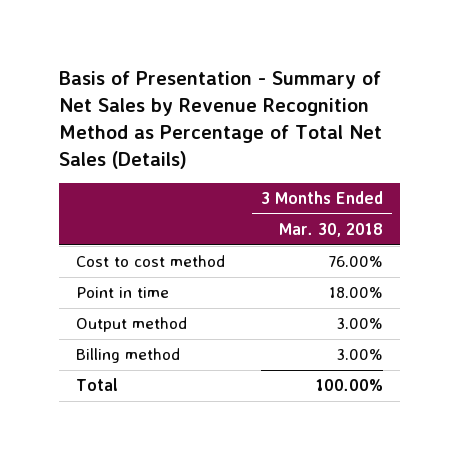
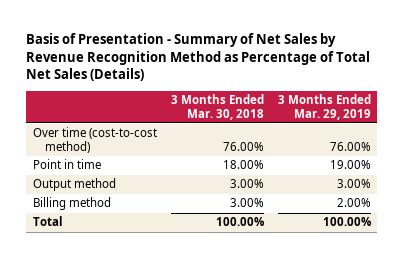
- | 3 Months Ended Mar. 30, 2018
+ | 3 Months Ended Mar. 30, 2018 | 3 Months Ended Mar. 29, 2019
- Cost to cost method | 76.00%
+ Over time (cost-to-cost method) | 76.00% | 76.00%

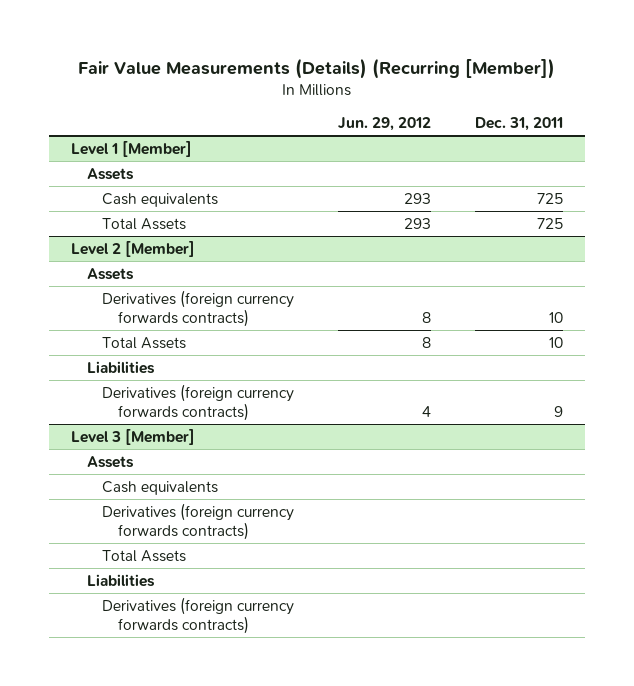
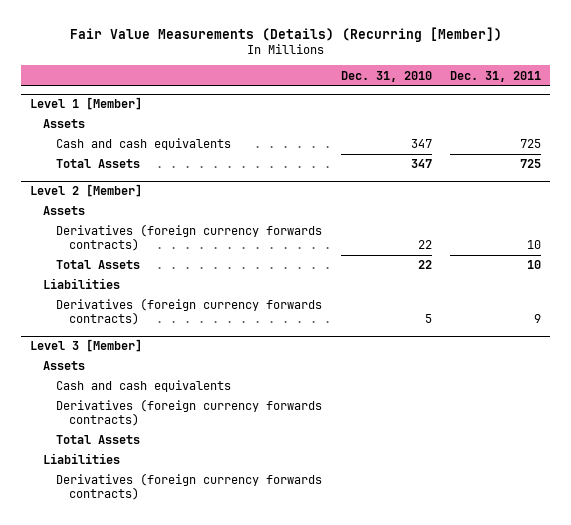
- | Jun. 29, 2012 | Dec. 31, 2011
+ | Dec. 31, 2010 | Dec. 31, 2011
@ Level 1 [Member]
- Cash equivalents | 293 | 725
+ Cash and cash equivalents | 347 | 725
@ Level 3 [Member]
- Cash equivalents
+ Cash and cash equivalents

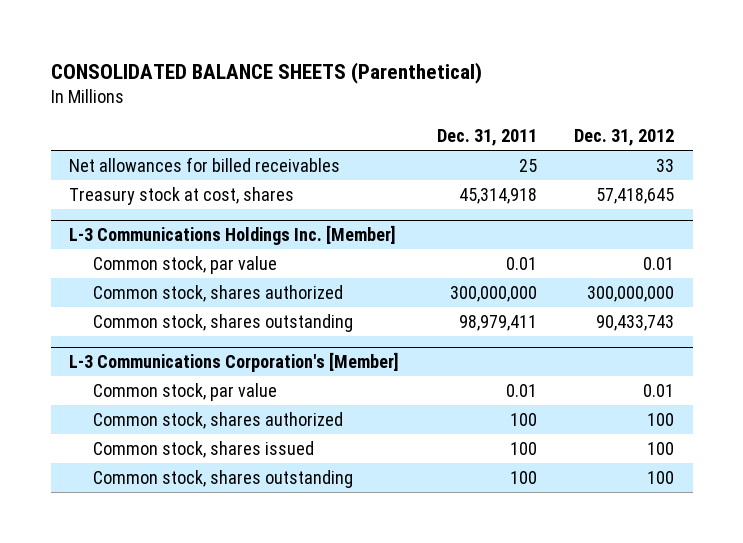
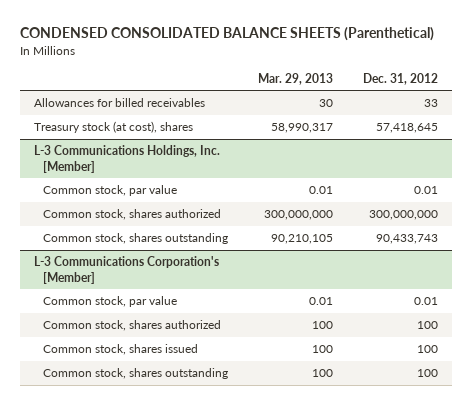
- CONSOLIDATED BALANCE SHEETS (Parenthetical)
+ CONDENSED CONSOLIDATED BALANCE SHEETS (Parenthetical)
- | Dec. 31, 2011 | Dec. 31, 2012
+ | Mar. 29, 2013 | Dec. 31, 2012
- Net allowances for billed receivables | 25 | 33
- Treasury stock at cost, shares | 45,314,918 | 57,418,645
- L-3 Communications Holdings Inc. [Member]
+ Allowances for billed receivables | 30 | 33
+ Treasury stock (at cost), shares | 58,990,317 | 57,418,645
+ L-3 Communications Holdings, Inc. [Member]

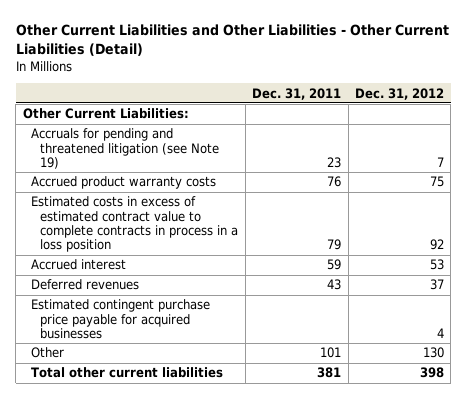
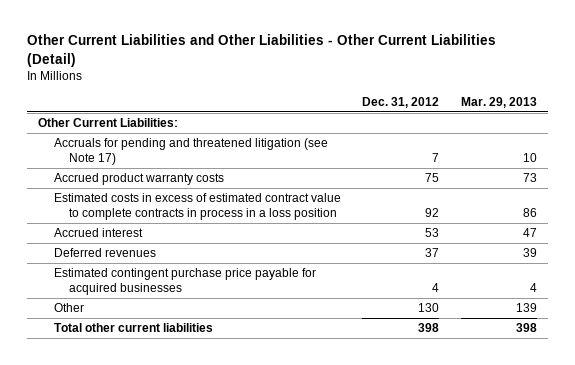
- | Dec. 31, 2011 | Dec. 31, 2012
+ | Dec. 31, 2012 | Mar. 29, 2013
- Accruals for pending and threatened litigation (see Note 19) | 23 | 7
+ Accruals for pending and threatened litigation (see Note 17) | 7 | 10

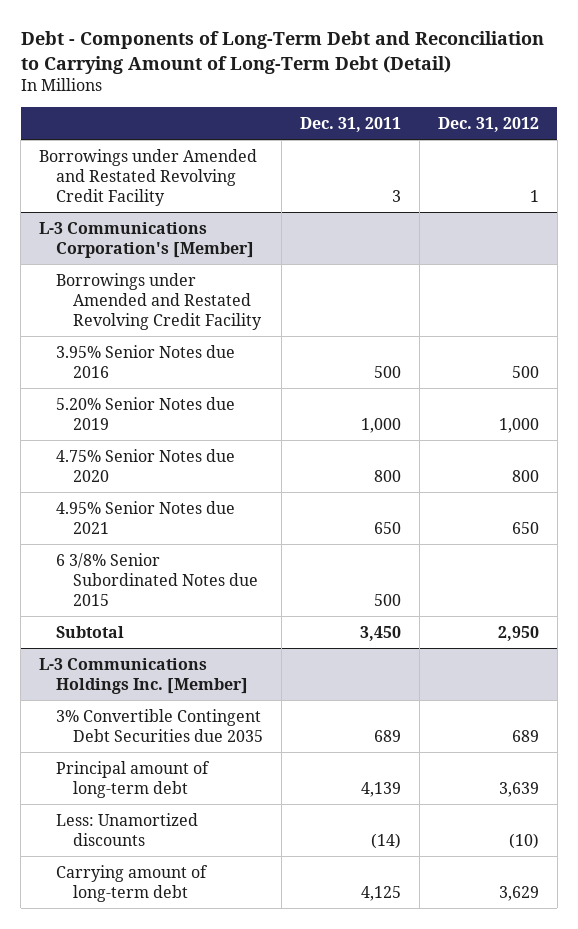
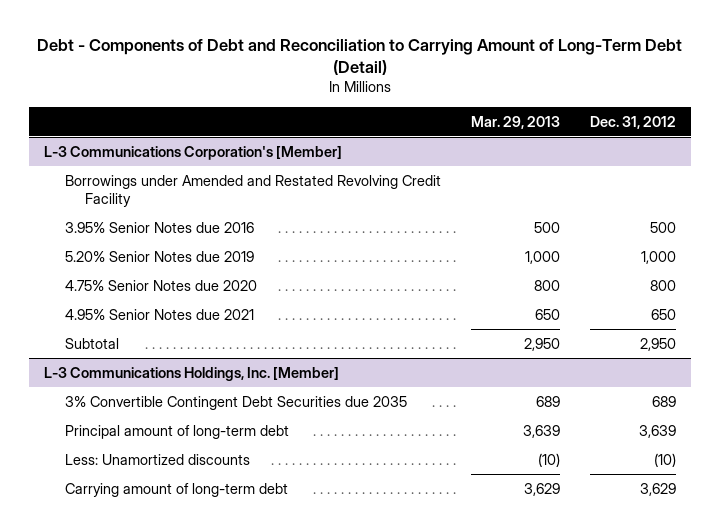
- Debt - Components of Long-Term Debt and Reconciliation to Carrying Amount of Long-Term Debt (Detail)
+ Debt - Components of Debt and Reconciliation to Carrying Amount of Long-Term Debt (Detail)
- | Dec. 31, 2011 | Dec. 31, 2012
+ | Mar. 29, 2013 | Dec. 31, 2012
- Borrowings under Amended and Restated Revolving Credit Facility | 3 | 1
@ L-3 Communications Corporation's [Member]
- 6 3/8% Senior Subordinated Notes due 2015 | 500 |
- L-3 Communications Holdings Inc. [Member]
+ L-3 Communications Holdings, Inc. [Member]

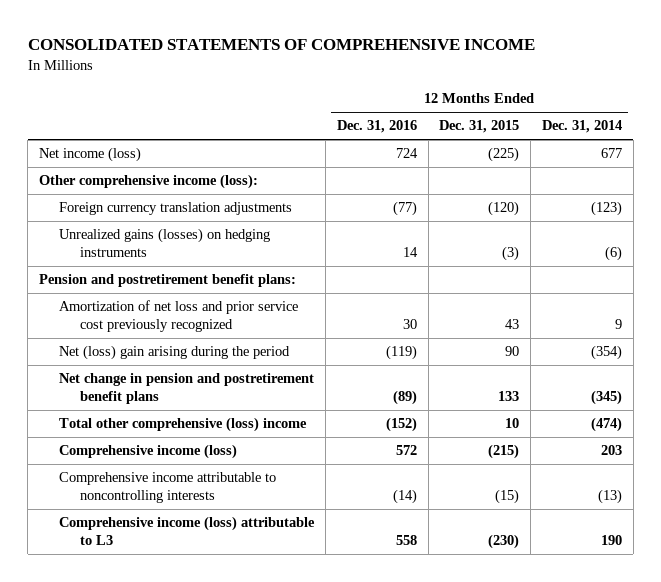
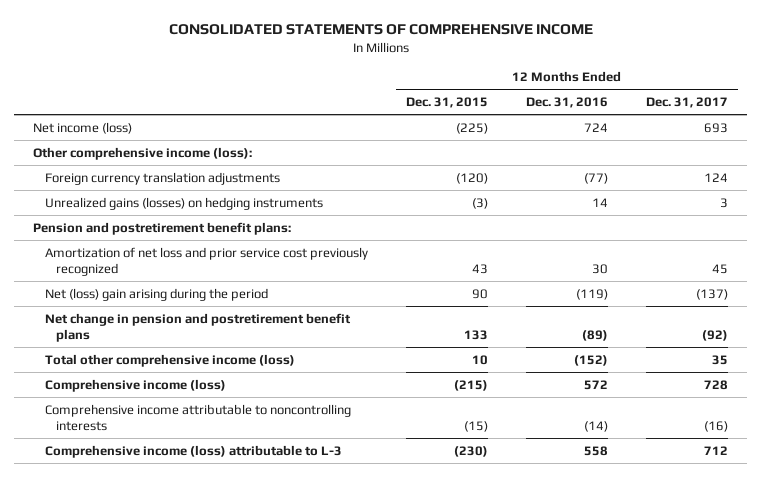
- | 12 Months Ended Dec. 31, 2016 | 12 Months Ended Dec. 31, 2015 | 12 Months Ended Dec. 31, 2014
+ | 12 Months Ended Dec. 31, 2015 | 12 Months Ended Dec. 31, 2016 | 12 Months Ended Dec. 31, 2017
- Total other comprehensive (loss) income | (152) | 10 | (474)
+ Total other comprehensive income (loss) | 10 | (152) | 35
- Comprehensive income (loss) attributable to L3 | 558 | (230) | 190
+ Comprehensive income (loss) attributable to L-3 | (230) | 558 | 712

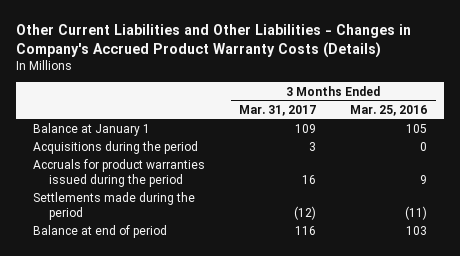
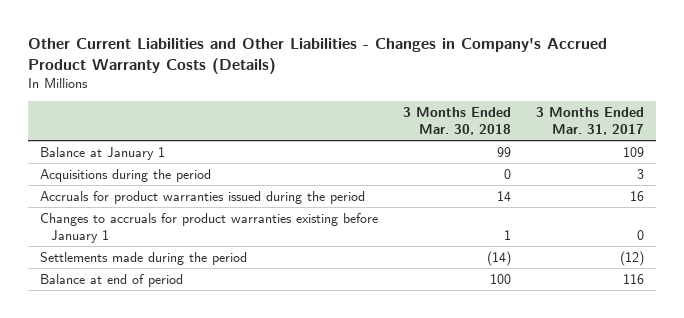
- | 3 Months Ended Mar. 31, 2017 | 3 Months Ended Mar. 25, 2016
+ | 3 Months Ended Mar. 30, 2018 | 3 Months Ended Mar. 31, 2017
+ Changes to accruals for product warranties existing before January 1 | 1 | 0

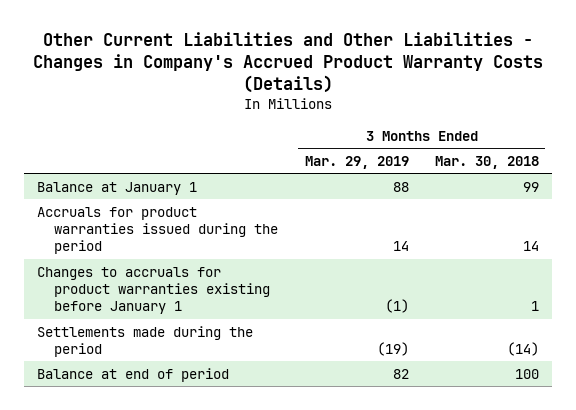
- | 3 Months Ended Mar. 30, 2018 | 3 Months Ended Mar. 31, 2017
+ | 3 Months Ended Mar. 29, 2019 | 3 Months Ended Mar. 30, 2018
- Acquisitions during the period | 0 | 3

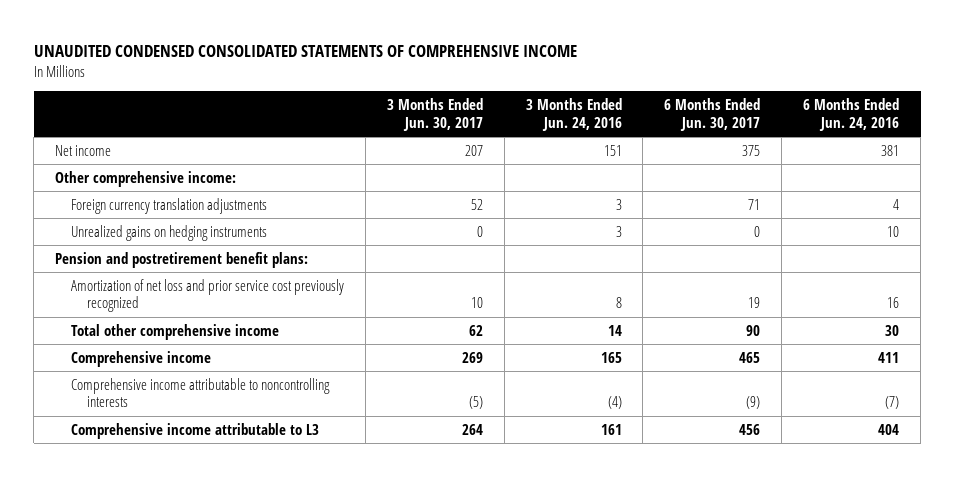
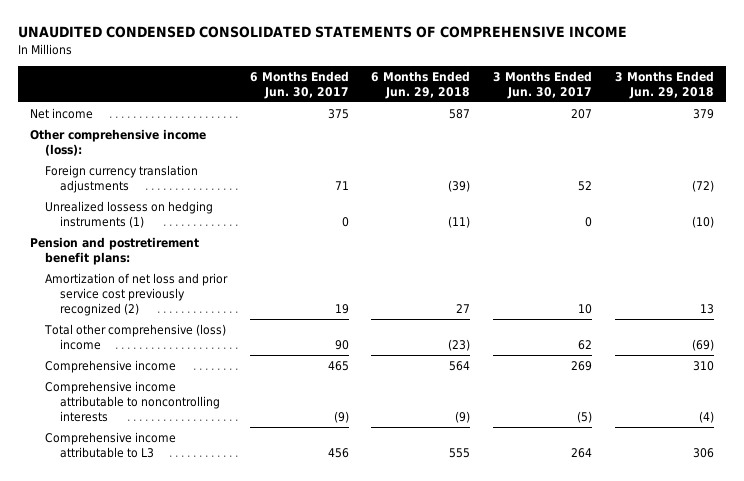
- | 3 Months Ended Jun. 30, 2017 | 3 Months Ended Jun. 24, 2016 | 6 Months Ended Jun. 30, 2017 | 6 Months Ended Jun. 24, 2016
+ | 6 Months Ended Jun. 30, 2017 | 6 Months Ended Jun. 29, 2018 | 3 Months Ended Jun. 30, 2017 | 3 Months Ended Jun. 29, 2018
- Other comprehensive income:
+ Other comprehensive income (loss):
- Unrealized gains on hedging instruments | 0 | 3 | 0 | 10
+ Unrealized lossess on hedging instruments (1) | 0 | (11) | 0 | (10)
- Amortization of net loss and prior service cost previously recognized | 10 | 8 | 19 | 16
- Total other comprehensive income | 62 | 14 | 90 | 30
+ Amortization of net loss and prior service cost previously recognized (2) | 19 | 27 | 10 | 13
+ Total other comprehensive (loss) income | 90 | (23) | 62 | (69)

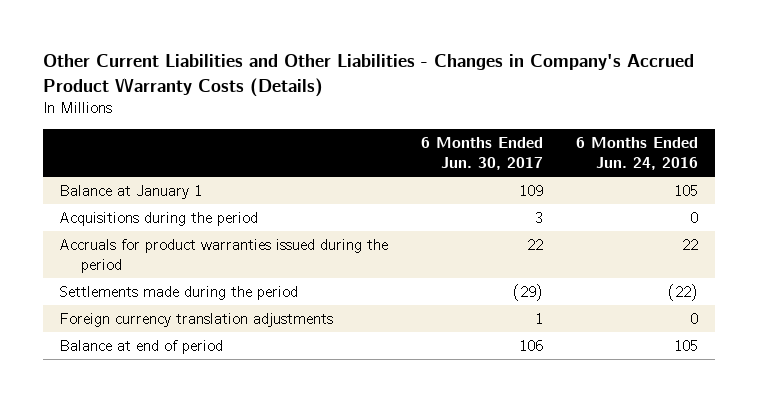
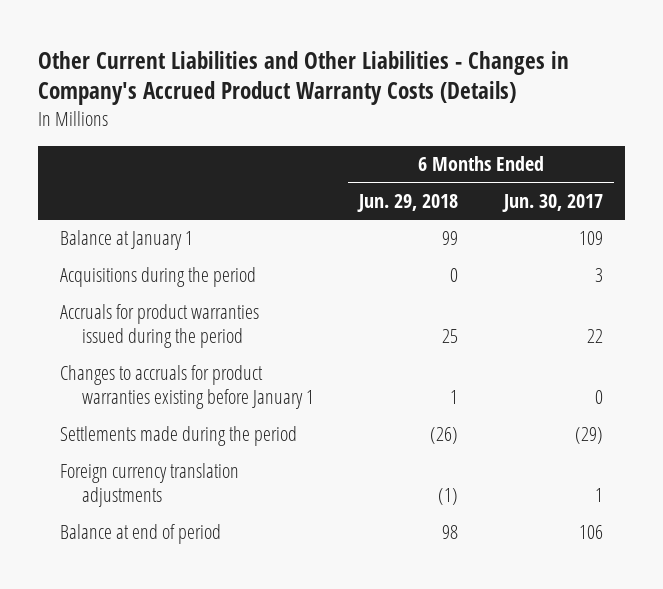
- | 6 Months Ended Jun. 30, 2017 | 6 Months Ended Jun. 24, 2016
+ | 6 Months Ended Jun. 29, 2018 | 6 Months Ended Jun. 30, 2017
+ Changes to accruals for product warranties existing before January 1 | 1 | 0

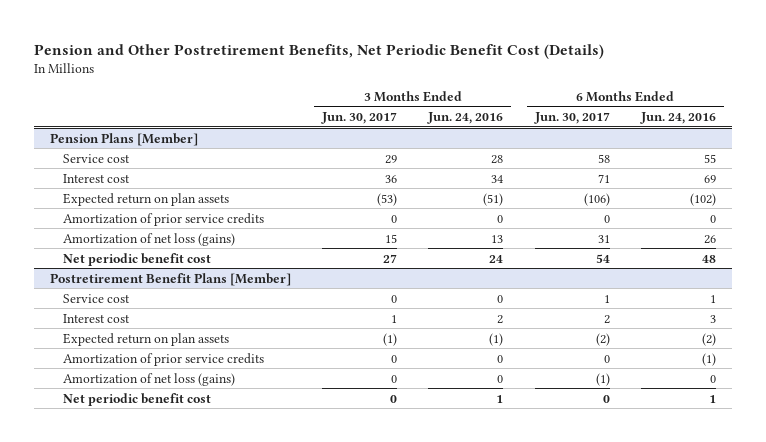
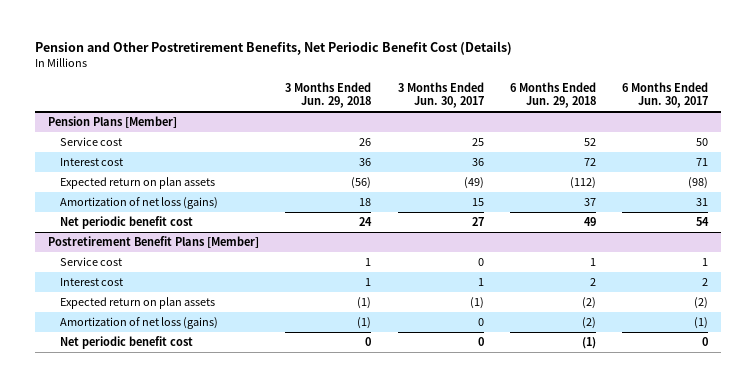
- | 3 Months Ended Jun. 30, 2017 | 3 Months Ended Jun. 24, 2016 | 6 Months Ended Jun. 30, 2017 | 6 Months Ended Jun. 24, 2016
+ | 3 Months Ended Jun. 29, 2018 | 3 Months Ended Jun. 30, 2017 | 6 Months Ended Jun. 29, 2018 | 6 Months Ended Jun. 30, 2017
@ Pension Plans [Member]
- Service cost | 29 | 28 | 58 | 55
+ Service cost | 26 | 25 | 52 | 50
- Expected return on plan assets | (53) | (51) | (106) | (102)
- Amortization of prior service credits | 0 | 0 | 0 | 0
+ Expected return on plan assets | (56) | (49) | (112) | (98)
@ Postretirement Benefit Plans [Member]
- Amortization of prior service credits | 0 | 0 | 0 | (1)

